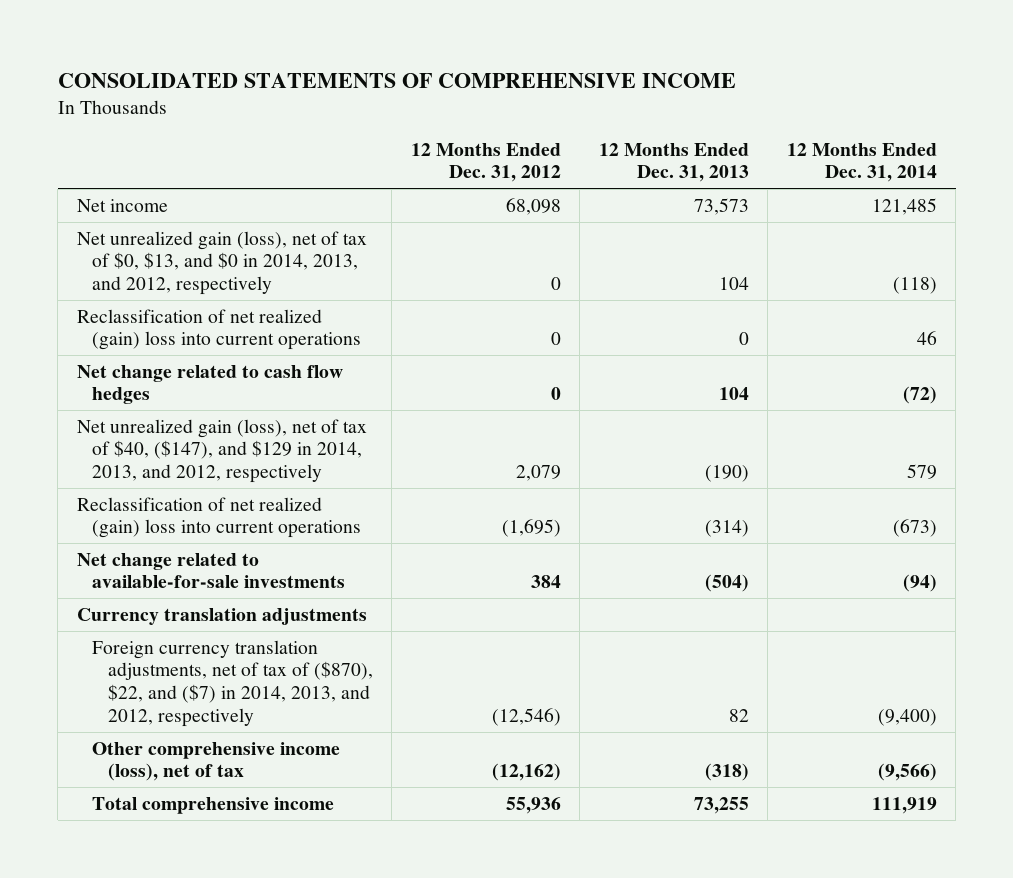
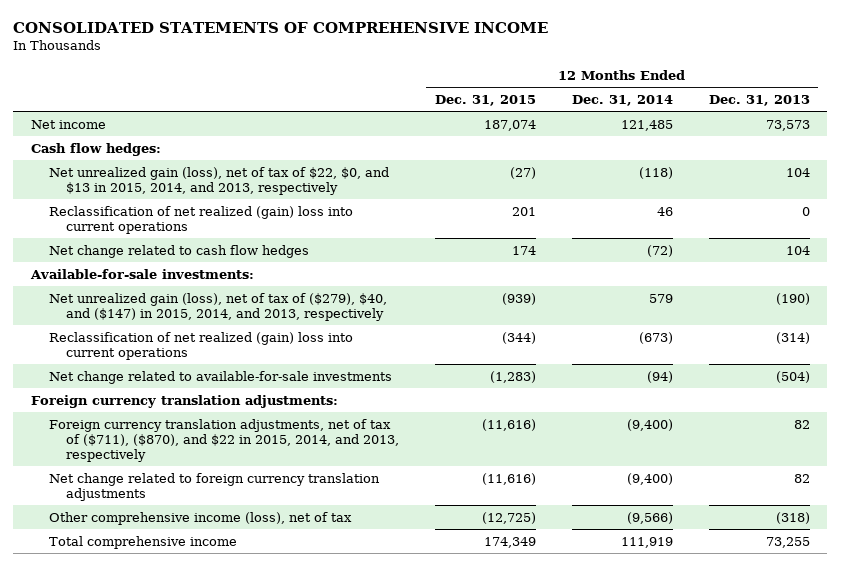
- | 12 Months Ended Dec. 31, 2012 | 12 Months Ended Dec. 31, 2013 | 12 Months Ended Dec. 31, 2014
+ | 12 Months Ended Dec. 31, 2015 | 12 Months Ended Dec. 31, 2014 | 12 Months Ended Dec. 31, 2013
- Net unrealized gain (loss), net of tax of $0, $13, and $0 in 2014, 2013, and 2012, respectively | 0 | 104 | (118)
+ Cash flow hedges:
+ Net unrealized gain (loss), net of tax of $22, $0, and $13 in 2015, 2014, and 2013, respectively | (27) | (118) | 104
- Net unrealized gain (loss), net of tax of $40, ($147), and $129 in 2014, 2013, and 2012, respectively | 2,079 | (190) | 579
+ Available-for-sale investments:
+ Net unrealized gain (loss), net of tax of ($279), $40, and ($147) in 2015, 2014, and 2013, respectively | (939) | 579 | (190)
- Currency translation adjustments
- Foreign currency translation adjustments, net of tax of ($870), $22, and ($7) in 2014, 2013, and 2012, respectively | (12,546) | 82 | (9,400)
+ Foreign currency translation adjustments:
+ Foreign currency translation adjustments, net of tax of ($711), ($870), and $22 in 2015, 2014, and 2013, respectively | (11,616) | (9,400) | 82
+ Net change related to foreign currency translation adjustments | (11,616) | (9,400) | 82

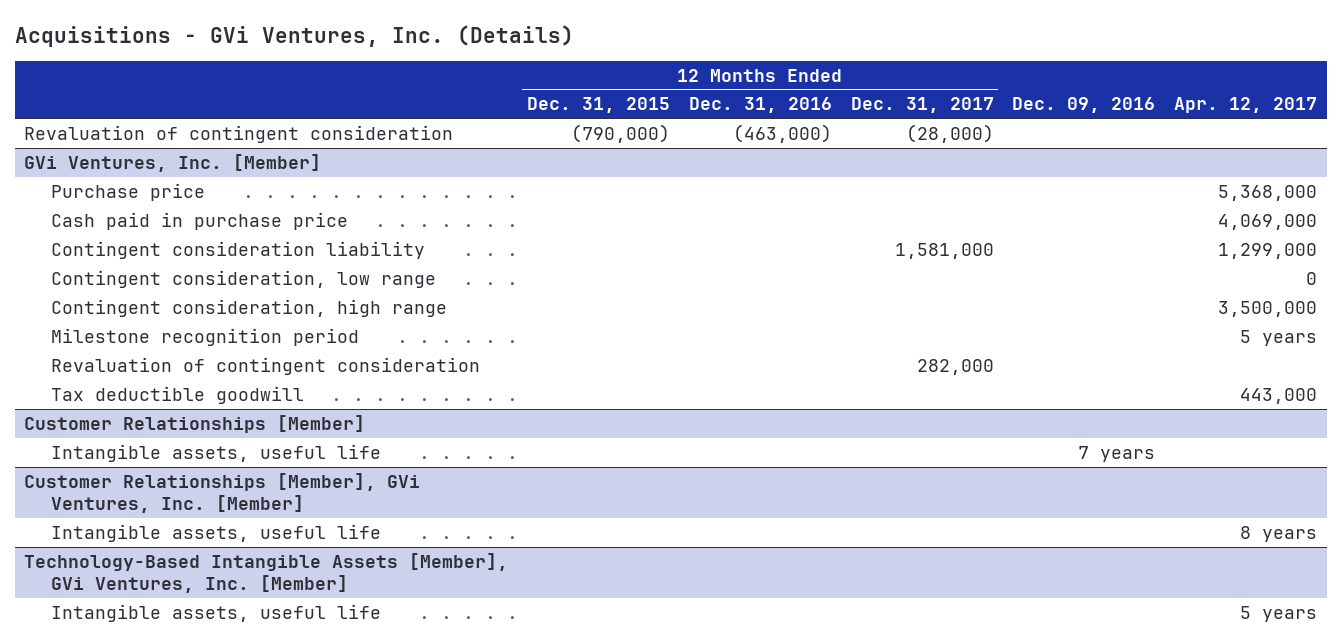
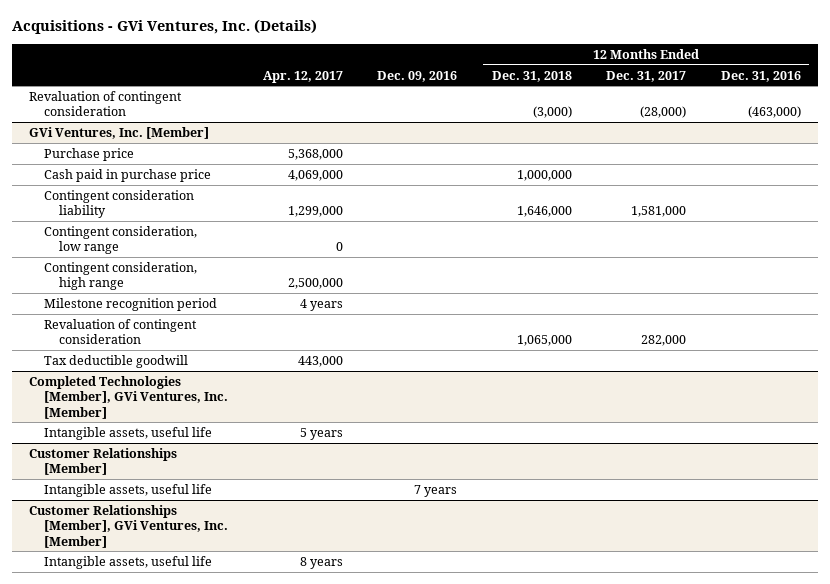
- | 12 Months Ended Dec. 31, 2015 | 12 Months Ended Dec. 31, 2016 | 12 Months Ended Dec. 31, 2017 | Dec. 09, 2016 | Apr. 12, 2017
+ | Apr. 12, 2017 | Dec. 09, 2016 | 12 Months Ended Dec. 31, 2018 | 12 Months Ended Dec. 31, 2017 | 12 Months Ended Dec. 31, 2016
@ GVi Ventures, Inc. [Member]
- Contingent consideration, high range | | | | | 3,500,000
- Milestone recognition period | | | | | 5 years
+ Contingent consideration, high range | 2,500,000 | | | |
+ Milestone recognition period | 4 years | | | |
+ Completed Technologies [Member], GVi Ventures, Inc. [Member]
+ Intangible assets, useful life | 5 years | | | |
- Technology-Based Intangible Assets [Member], GVi Ventures, Inc. [Member]
- Intangible assets, useful life | | | | | 5 years

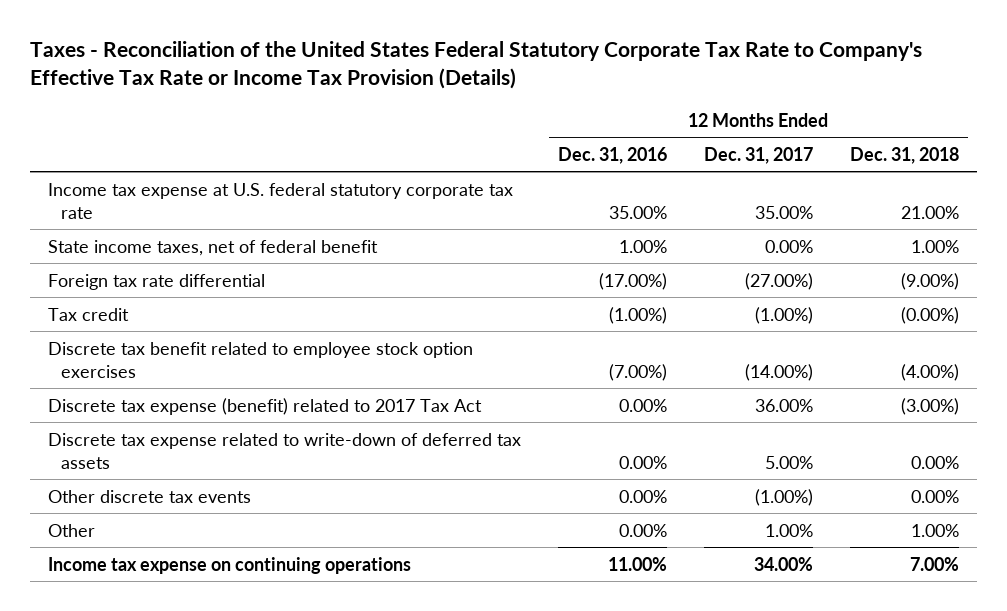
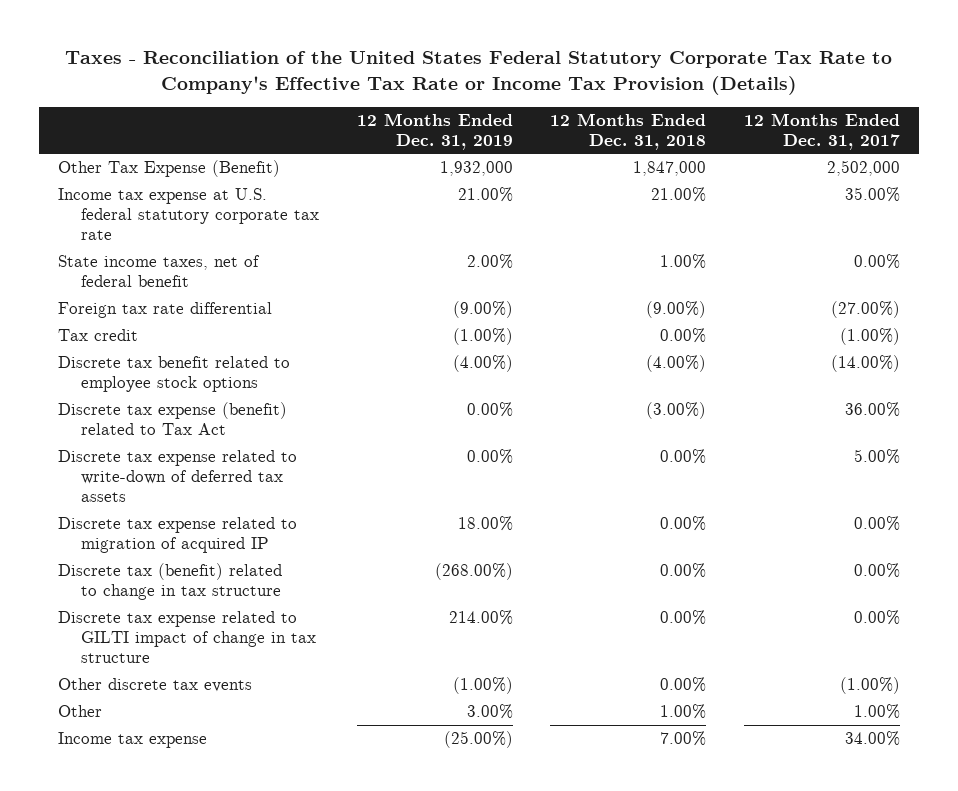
- | 12 Months Ended Dec. 31, 2016 | 12 Months Ended Dec. 31, 2017 | 12 Months Ended Dec. 31, 2018
+ | 12 Months Ended Dec. 31, 2019 | 12 Months Ended Dec. 31, 2018 | 12 Months Ended Dec. 31, 2017
+ Other Tax Expense (Benefit) | 1,932,000 | 1,847,000 | 2,502,000
- Tax credit | (1.00%) | (1.00%) | (0.00%)
- Discrete tax benefit related to employee stock option exercises | (7.00%) | (14.00%) | (4.00%)
- Discrete tax expense (benefit) related to 2017 Tax Act | 0.00% | 36.00% | (3.00%)
+ Tax credit | (1.00%) | 0.00% | (1.00%)
+ Discrete tax benefit related to employee stock options | (4.00%) | (4.00%) | (14.00%)
+ Discrete tax expense (benefit) related to Tax Act | 0.00% | (3.00%) | 36.00%
+ Discrete tax expense related to migration of acquired IP | 18.00% | 0.00% | 0.00%
+ Discrete tax (benefit) related to change in tax structure | (268.00%) | 0.00% | 0.00%
+ Discrete tax expense related to GILTI impact of change in tax structure | 214.00% | 0.00% | 0.00%
- Income tax expense on continuing operations | 11.00% | 34.00% | 7.00%
+ Income tax expense | (25.00%) | 7.00% | 34.00%

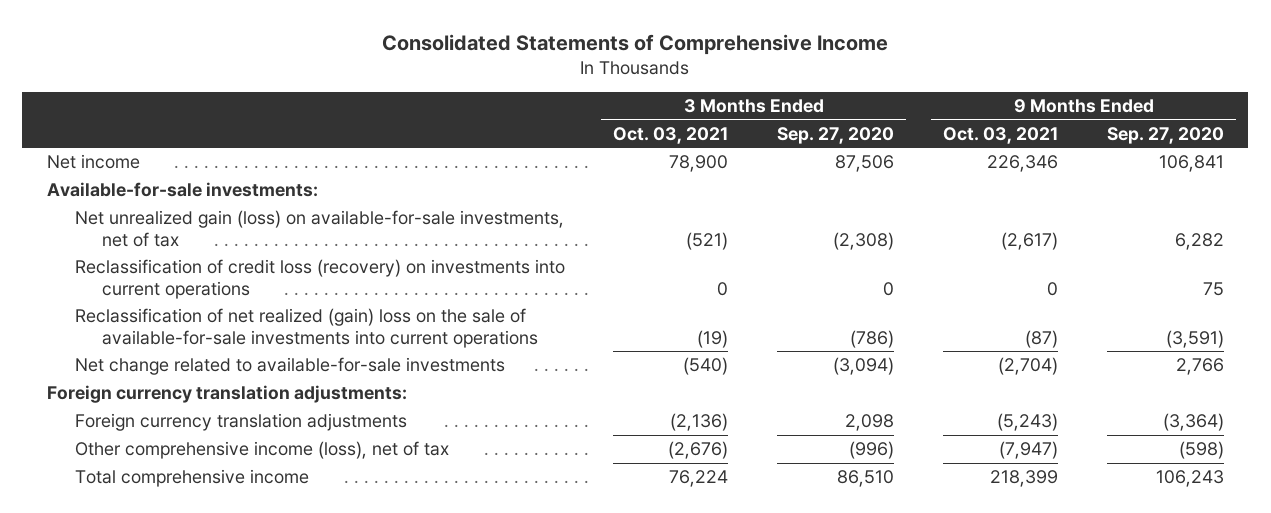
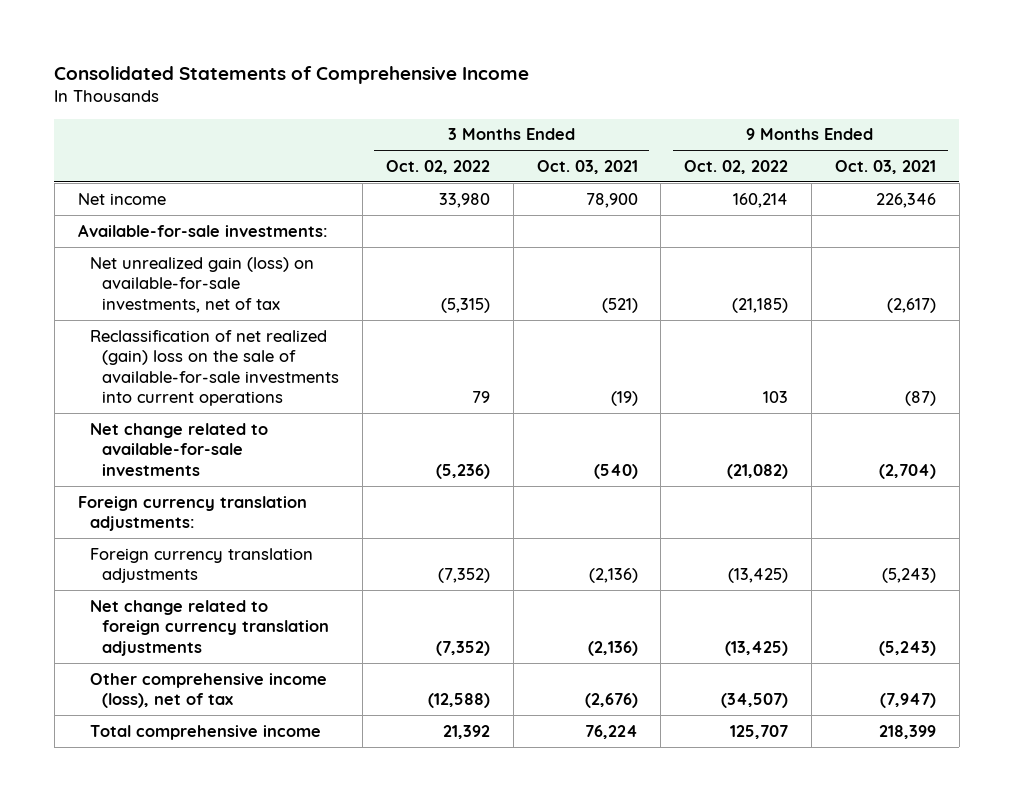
- | 3 Months Ended Oct. 03, 2021 | 3 Months Ended Sep. 27, 2020 | 9 Months Ended Oct. 03, 2021 | 9 Months Ended Sep. 27, 2020
+ | 3 Months Ended Oct. 02, 2022 | 3 Months Ended Oct. 03, 2021 | 9 Months Ended Oct. 02, 2022 | 9 Months Ended Oct. 03, 2021
- Reclassification of credit loss (recovery) on investments into current operations | 0 | 0 | 0 | 75
+ Net change related to foreign currency translation adjustments | (7,352) | (2,136) | (13,425) | (5,243)

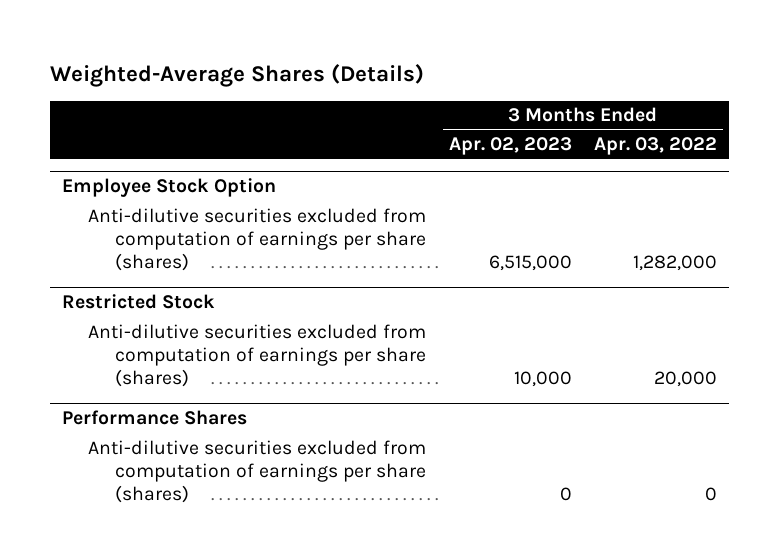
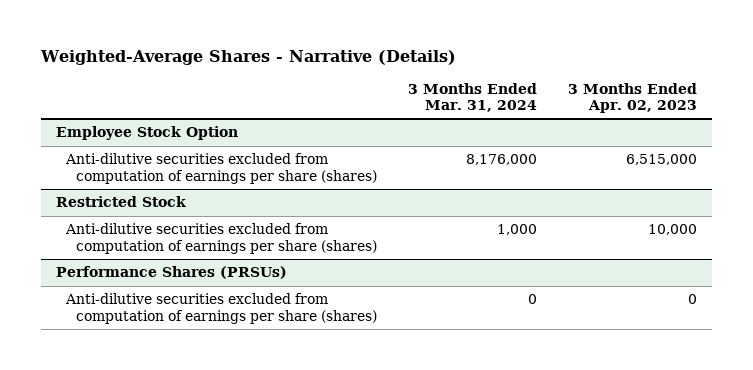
- Weighted-Average Shares (Details)
+ Weighted-Average Shares - Narrative (Details)
- | 3 Months Ended Apr. 02, 2023 | 3 Months Ended Apr. 03, 2022
+ | 3 Months Ended Mar. 31, 2024 | 3 Months Ended Apr. 02, 2023
- Performance Shares
+ Performance Shares (PRSUs)

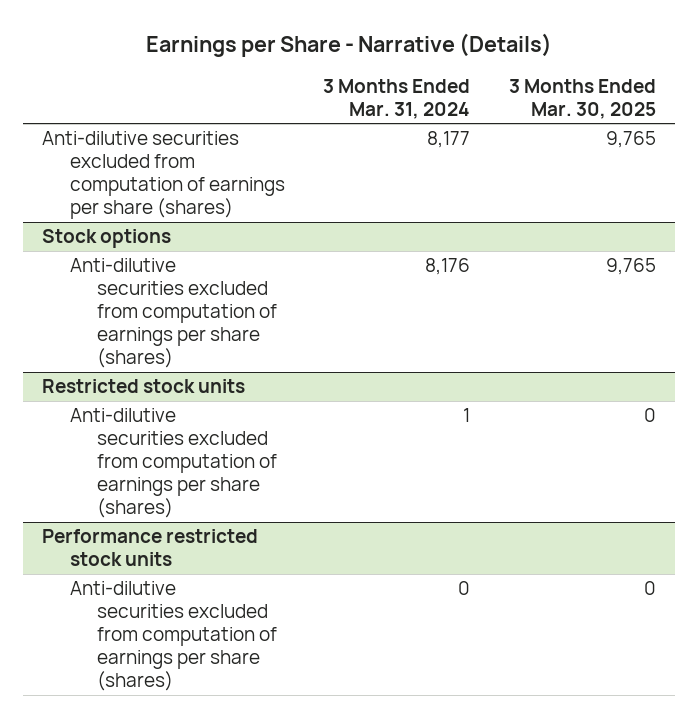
- Weighted-Average Shares - Narrative (Details)
+ Earnings per Share - Narrative (Details)
- | 3 Months Ended Mar. 31, 2024 | 3 Months Ended Apr. 02, 2023
+ | 3 Months Ended Mar. 31, 2024 | 3 Months Ended Mar. 30, 2025
- Employee Stock Option
- Anti-dilutive securities excluded from computation of earnings per share (shares) | 8,176,000 | 6,515,000
- Restricted Stock
- Anti-dilutive securities excluded from computation of earnings per share (shares) | 1,000 | 10,000
- Performance Shares (PRSUs)
+ Anti-dilutive securities excluded from computation of earnings per share (shares) | 8,177 | 9,765
+ Stock options
+ Anti-dilutive securities excluded from computation of earnings per share (shares) | 8,176 | 9,765
+ Restricted stock units
+ Anti-dilutive securities excluded from computation of earnings per share (shares) | 1 | 0
+ Performance restricted stock units

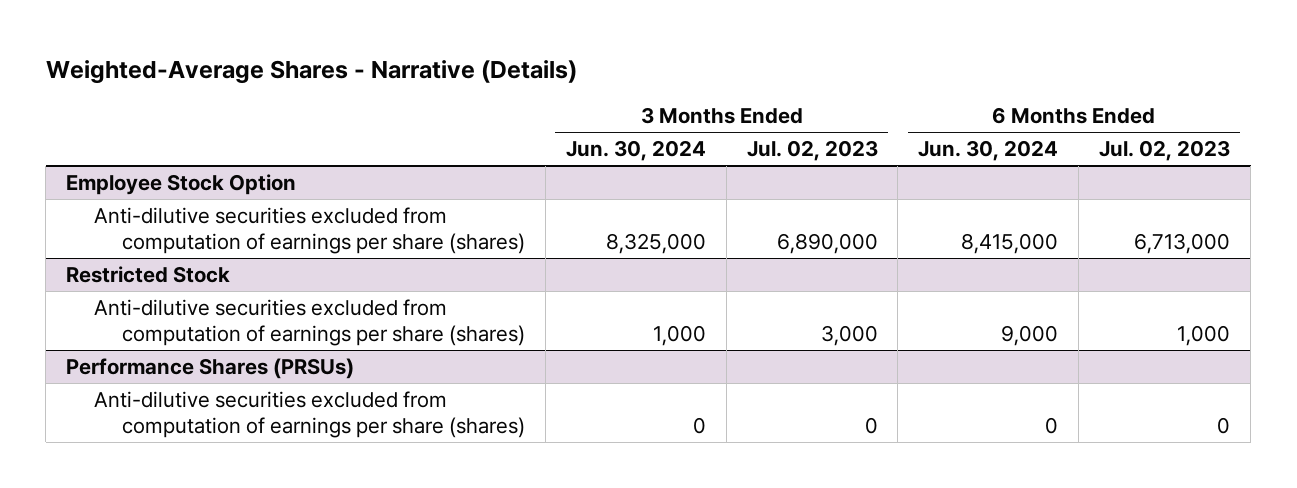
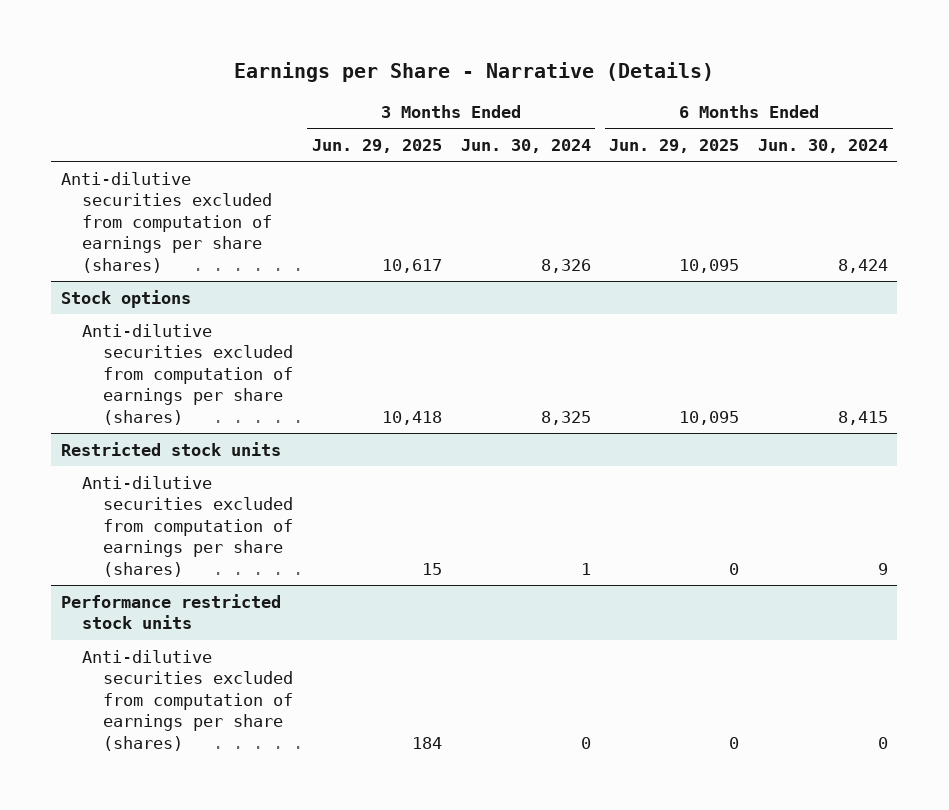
- Weighted-Average Shares - Narrative (Details)
+ Earnings per Share - Narrative (Details)
- | 3 Months Ended Jun. 30, 2024 | 3 Months Ended Jul. 02, 2023 | 6 Months Ended Jun. 30, 2024 | 6 Months Ended Jul. 02, 2023
+ | 3 Months Ended Jun. 29, 2025 | 3 Months Ended Jun. 30, 2024 | 6 Months Ended Jun. 29, 2025 | 6 Months Ended Jun. 30, 2024
- Employee Stock Option
- Anti-dilutive securities excluded from computation of earnings per share (shares) | 8,325,000 | 6,890,000 | 8,415,000 | 6,713,000
- Restricted Stock
- Anti-dilutive securities excluded from computation of earnings per share (shares) | 1,000 | 3,000 | 9,000 | 1,000
- Performance Shares (PRSUs)
+ Anti-dilutive securities excluded from computation of earnings per share (shares) | 10,617 | 8,326 | 10,095 | 8,424
+ Stock options
+ Anti-dilutive securities excluded from computation of earnings per share (shares) | 10,418 | 8,325 | 10,095 | 8,415
+ Restricted stock units
+ Anti-dilutive securities excluded from computation of earnings per share (shares) | 15 | 1 | 0 | 9
+ Performance restricted stock units

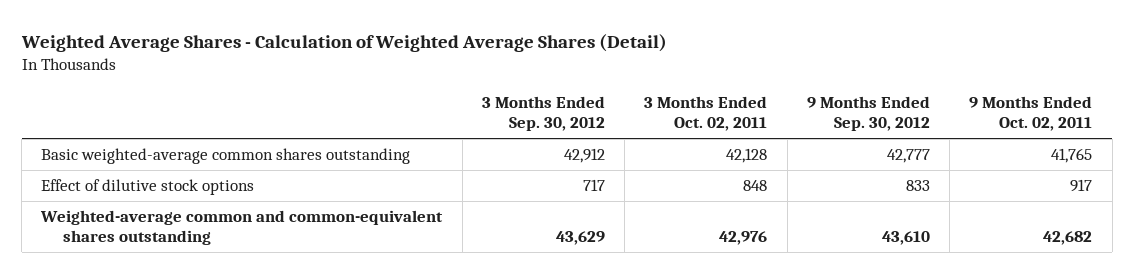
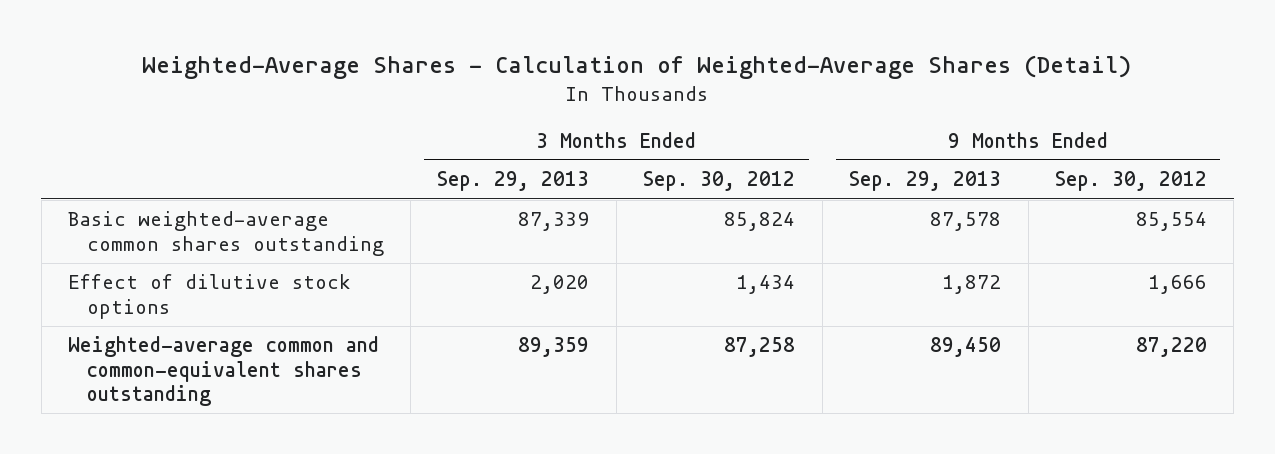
- Weighted Average Shares - Calculation of Weighted Average Shares (Detail)
+ Weighted-Average Shares - Calculation of Weighted-Average Shares (Detail)
- | 3 Months Ended Sep. 30, 2012 | 3 Months Ended Oct. 02, 2011 | 9 Months Ended Sep. 30, 2012 | 9 Months Ended Oct. 02, 2011
+ | 3 Months Ended Sep. 29, 2013 | 3 Months Ended Sep. 30, 2012 | 9 Months Ended Sep. 29, 2013 | 9 Months Ended Sep. 30, 2012
- Basic weighted-average common shares outstanding | 42,912 | 42,128 | 42,777 | 41,765
- Effect of dilutive stock options | 717 | 848 | 833 | 917
- Weighted-average common and common-equivalent shares outstanding | 43,629 | 42,976 | 43,610 | 42,682
+ Basic weighted-average common shares outstanding | 87,339 | 85,824 | 87,578 | 85,554
+ Effect of dilutive stock options | 2,020 | 1,434 | 1,872 | 1,666
+ Weighted-average common and common-equivalent shares outstanding | 89,359 | 87,258 | 89,450 | 87,220

